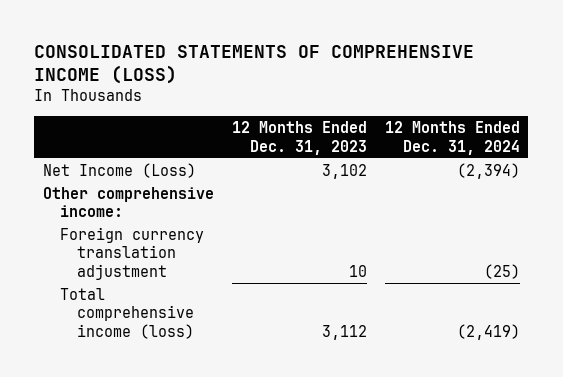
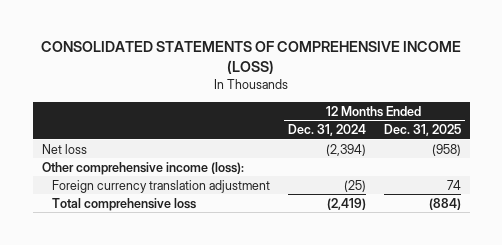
- | 12 Months Ended Dec. 31, 2023 | 12 Months Ended Dec. 31, 2024
+ | 12 Months Ended Dec. 31, 2024 | 12 Months Ended Dec. 31, 2025
- Net Income (Loss) | 3,102 | (2,394)
- Other comprehensive income:
+ Net loss | (2,394) | (958)
+ Other comprehensive income (loss):
- Total comprehensive income (loss) | 3,112 | (2,419)
+ Total comprehensive loss | (2,419) | (884)

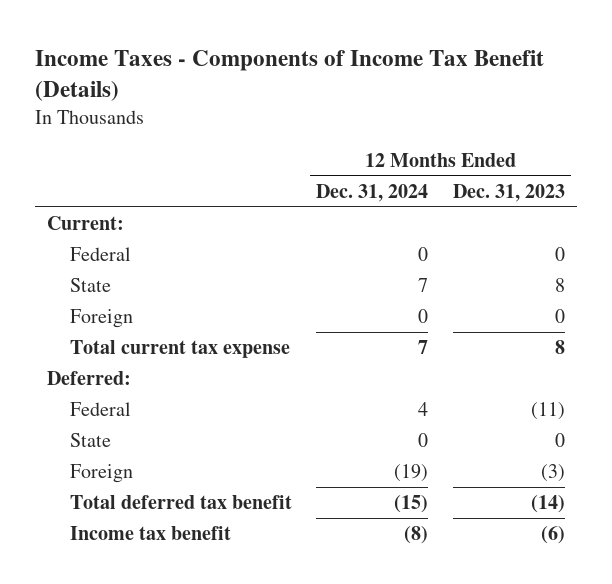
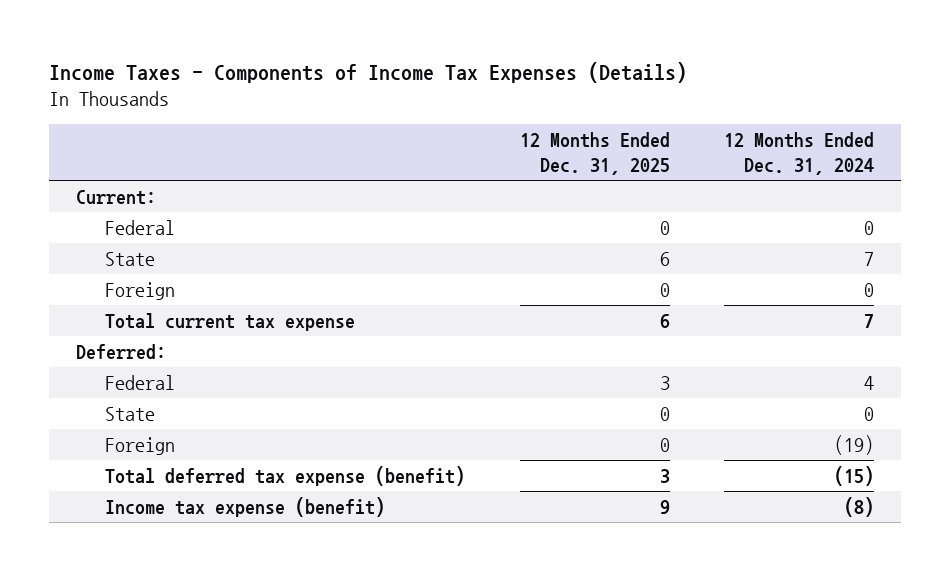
- Income Taxes - Components of Income Tax Benefit (Details)
+ Income Taxes - Components of Income Tax Expenses (Details)
- | 12 Months Ended Dec. 31, 2024 | 12 Months Ended Dec. 31, 2023
+ | 12 Months Ended Dec. 31, 2025 | 12 Months Ended Dec. 31, 2024
- Total deferred tax benefit | (15) | (14)
- Income tax benefit | (8) | (6)
+ Total deferred tax expense (benefit) | 3 | (15)
+ Income tax expense (benefit) | 9 | (8)

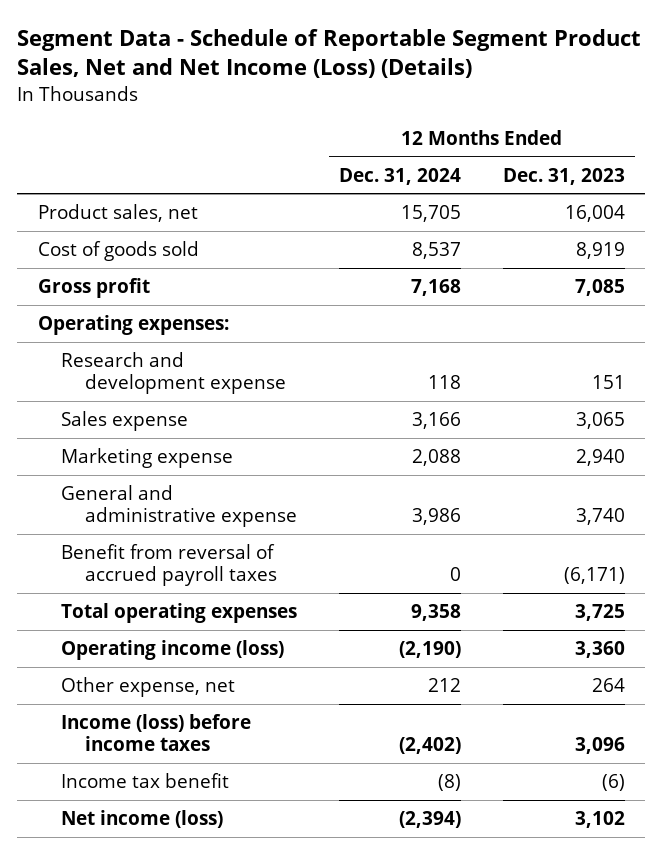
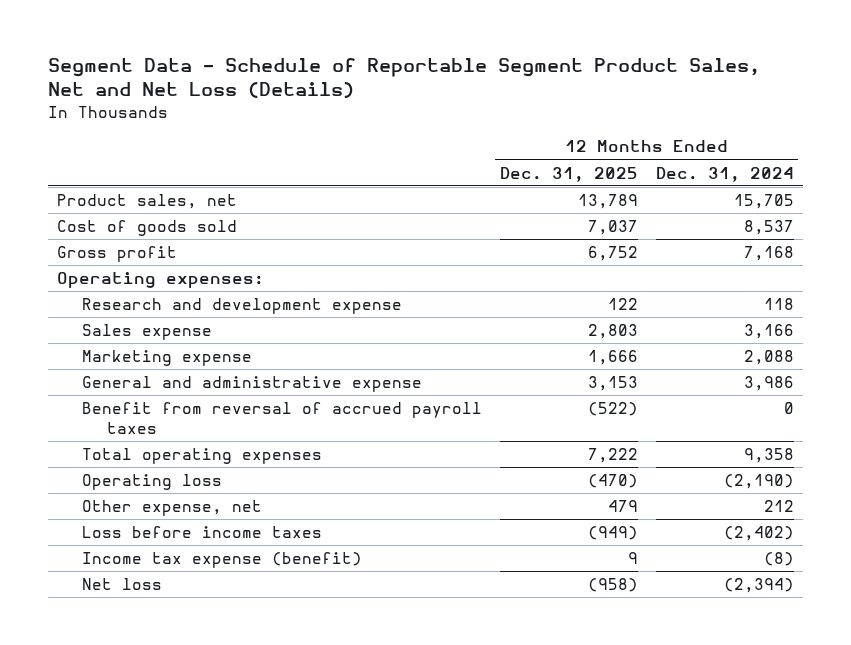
- Segment Data - Schedule of Reportable Segment Product Sales, Net and Net Income (Loss) (Details)
+ Segment Data - Schedule of Reportable Segment Product Sales, Net and Net Loss (Details)
- | 12 Months Ended Dec. 31, 2024 | 12 Months Ended Dec. 31, 2023
+ | 12 Months Ended Dec. 31, 2025 | 12 Months Ended Dec. 31, 2024
- Operating income (loss) | (2,190) | 3,360
+ Operating loss | (470) | (2,190)
- Income (loss) before income taxes | (2,402) | 3,096
- Income tax benefit | (8) | (6)
- Net income (loss) | (2,394) | 3,102
+ Loss before income taxes | (949) | (2,402)
+ Income tax expense (benefit) | 9 | (8)
+ Net loss | (958) | (2,394)

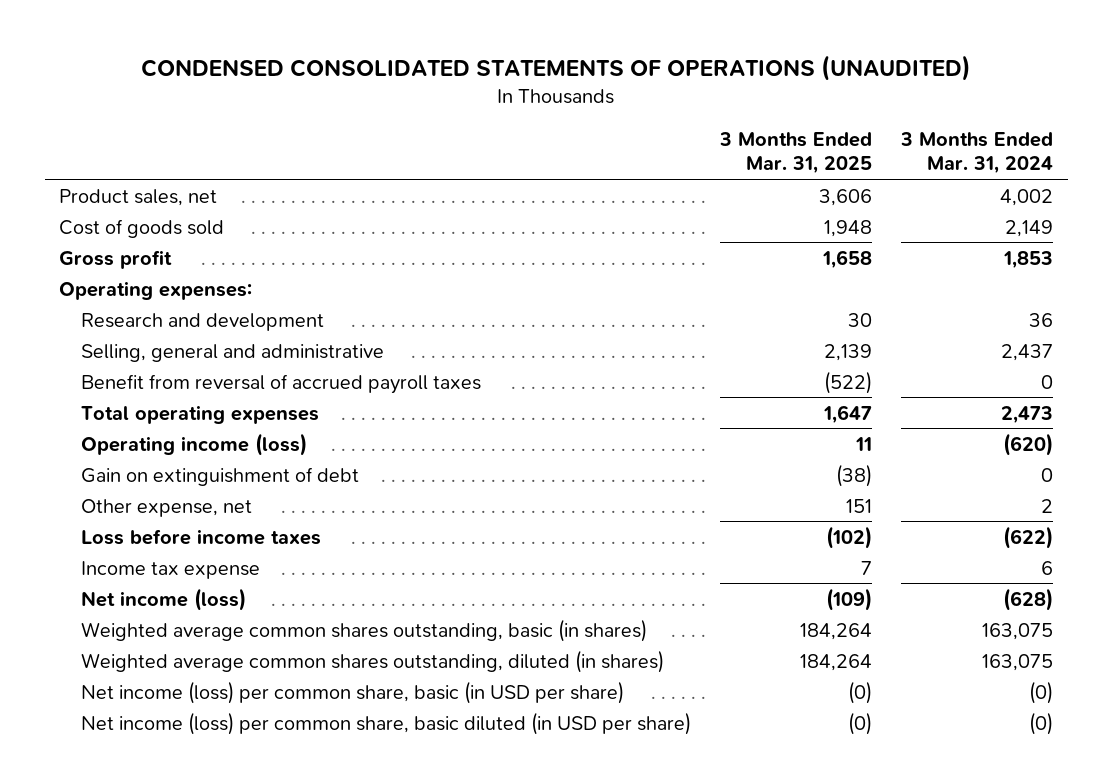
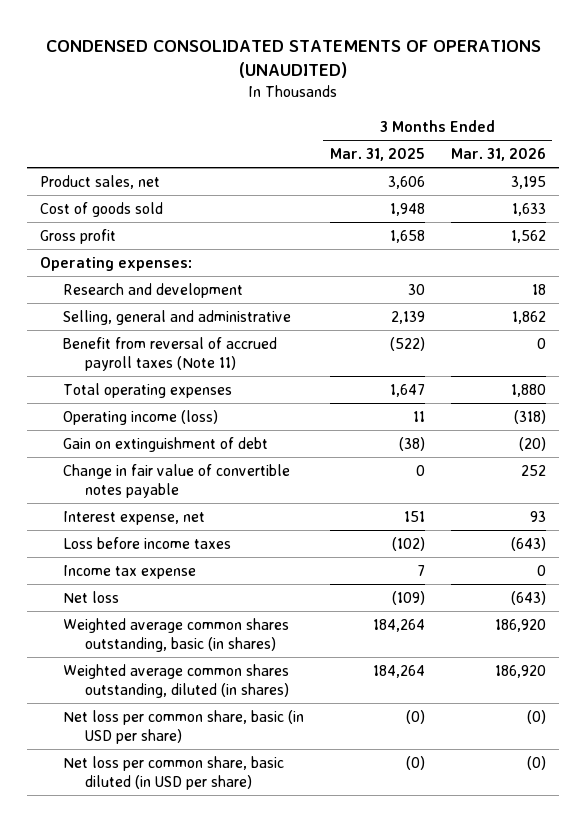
- | 3 Months Ended Mar. 31, 2025 | 3 Months Ended Mar. 31, 2024
+ | 3 Months Ended Mar. 31, 2025 | 3 Months Ended Mar. 31, 2026
- Benefit from reversal of accrued payroll taxes | (522) | 0
+ Benefit from reversal of accrued payroll taxes (Note 11) | (522) | 0
- Other expense, net | 151 | 2
+ Change in fair value of convertible notes payable | 0 | 252
+ Interest expense, net | 151 | 93
- Net income (loss) | (109) | (628)
+ Net loss | (109) | (643)
- Net income (loss) per common share, basic (in USD per share) | (0) | (0)
- Net income (loss) per common share, basic diluted (in USD per share) | (0) | (0)
+ Net loss per common share, basic (in USD per share) | (0) | (0)
+ Net loss per common share, basic diluted (in USD per share) | (0) | (0)

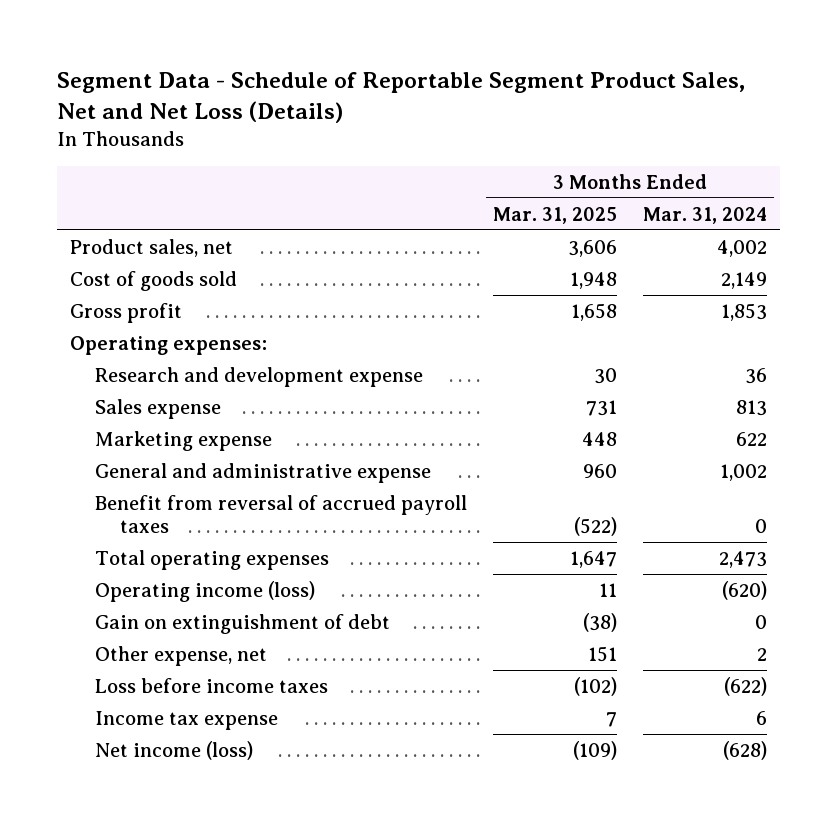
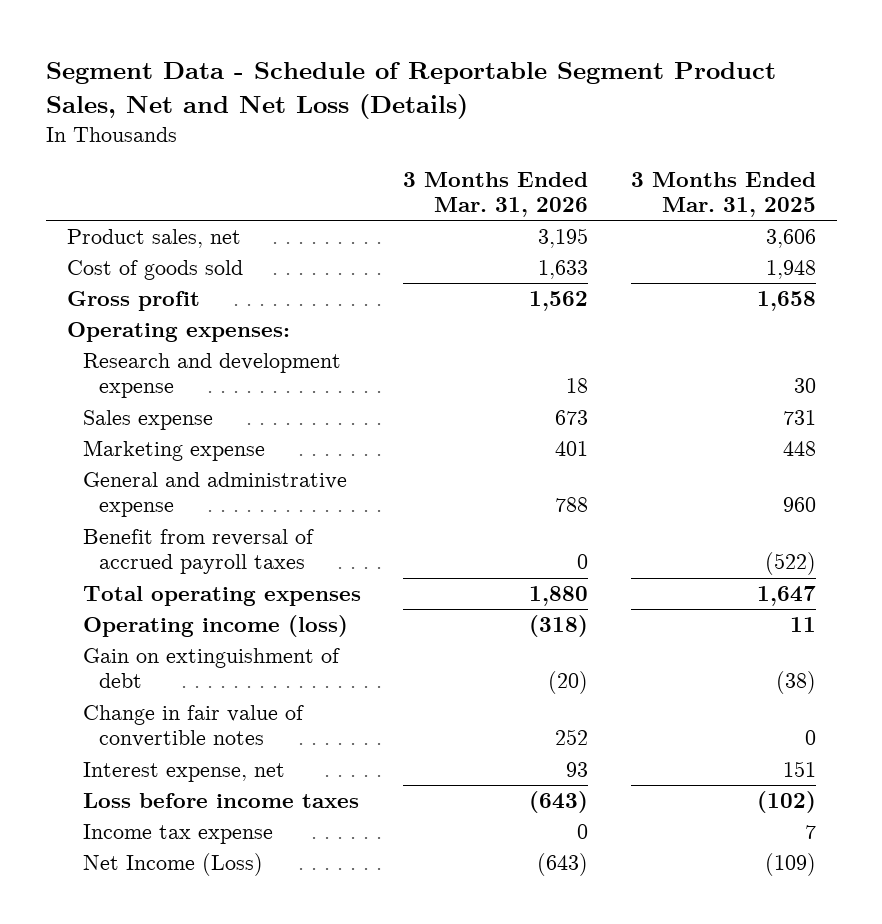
- | 3 Months Ended Mar. 31, 2025 | 3 Months Ended Mar. 31, 2024
+ | 3 Months Ended Mar. 31, 2026 | 3 Months Ended Mar. 31, 2025
- Other expense, net | 151 | 2
+ Change in fair value of convertible notes | 252 | 0
+ Interest expense, net | 93 | 151
- Net income (loss) | (109) | (628)
+ Net Income (Loss) | (643) | (109)

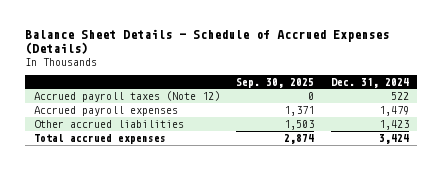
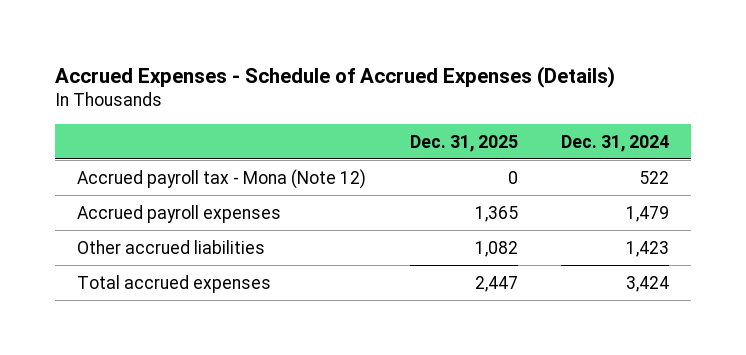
- Balance Sheet Details - Schedule of Accrued Expenses (Details)
+ Accrued Expenses - Schedule of Accrued Expenses (Details)
- | Sep. 30, 2025 | Dec. 31, 2024
+ | Dec. 31, 2025 | Dec. 31, 2024
- Accrued payroll taxes (Note 12) | 0 | 522
+ Accrued payroll tax - Mona (Note 12) | 0 | 522

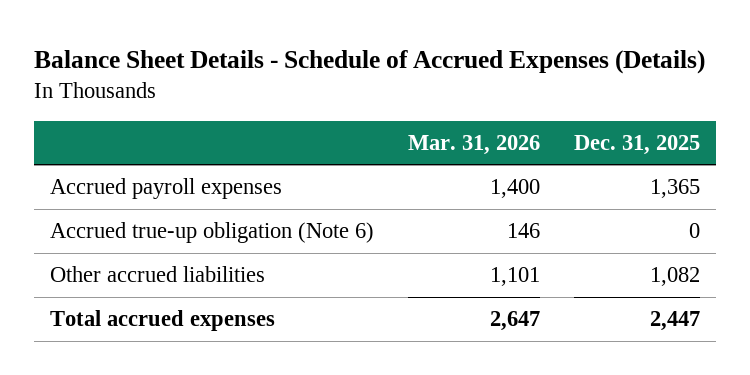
- Accrued Expenses - Schedule of Accrued Expenses (Details)
+ Balance Sheet Details - Schedule of Accrued Expenses (Details)
- | Dec. 31, 2025 | Dec. 31, 2024
+ | Mar. 31, 2026 | Dec. 31, 2025
- Accrued payroll tax - Mona (Note 12) | 0 | 522
+ Accrued true-up obligation (Note 6) | 146 | 0

